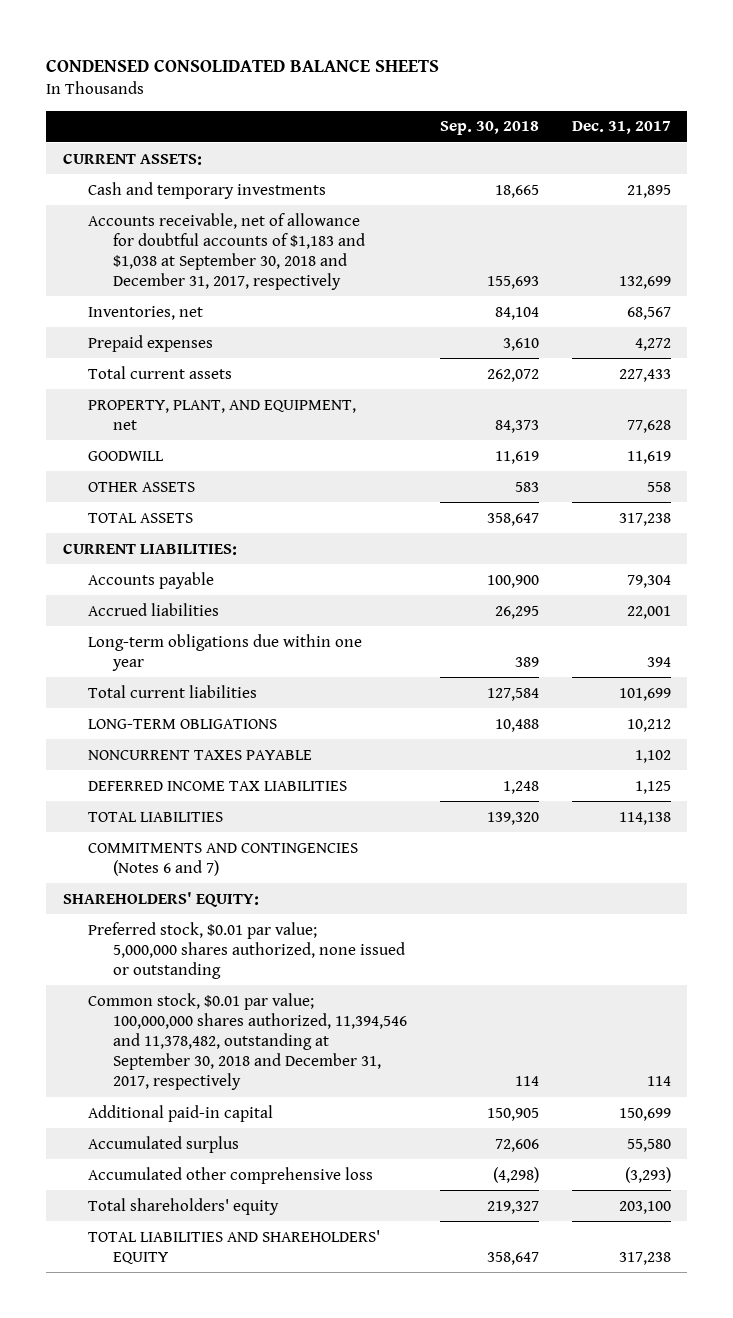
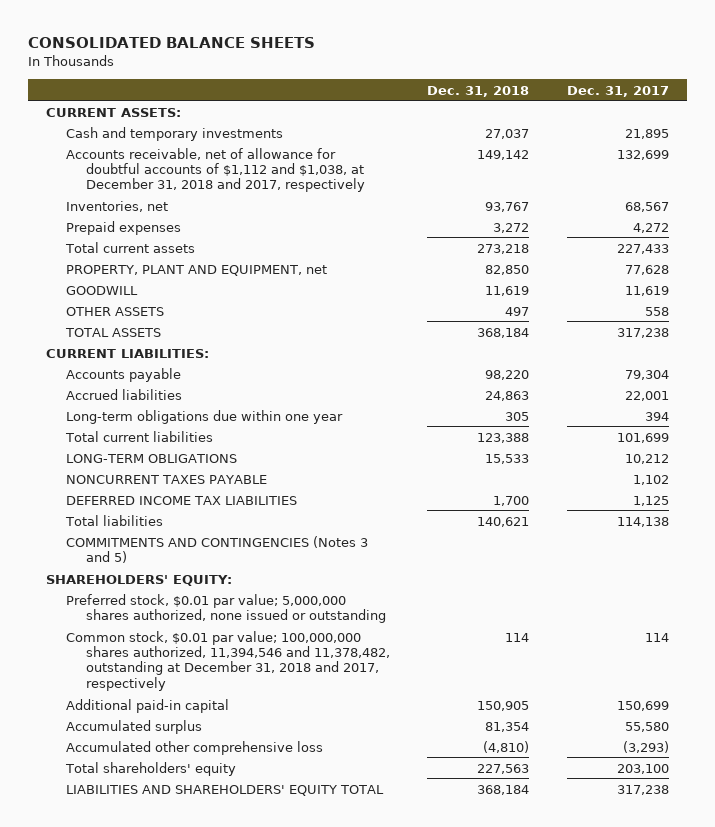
- CONDENSED CONSOLIDATED BALANCE SHEETS
+ CONSOLIDATED BALANCE SHEETS
- | Sep. 30, 2018 | Dec. 31, 2017
+ | Dec. 31, 2018 | Dec. 31, 2017
- Accounts receivable, net of allowance for doubtful accounts of $1,183 and $1,038 at September 30, 2018 and December 31, 2017, respectively | 155,693 | 132,699
+ Accounts receivable, net of allowance for doubtful accounts of $1,112 and $1,038, at December 31, 2018 and 2017, respectively | 149,142 | 132,699
- PROPERTY, PLANT, AND EQUIPMENT, net | 84,373 | 77,628
+ PROPERTY, PLANT AND EQUIPMENT, net | 82,850 | 77,628
- TOTAL LIABILITIES | 139,320 | 114,138
- COMMITMENTS AND CONTINGENCIES (Notes 6 and 7)
+ Total liabilities | 140,621 | 114,138
+ COMMITMENTS AND CONTINGENCIES (Notes 3 and 5)
- Common stock, $0.01 par value; 100,000,000 shares authorized, 11,394,546 and 11,378,482, outstanding at September 30, 2018 and December 31, 2017, respectively | 114 | 114
+ Common stock, $0.01 par value; 100,000,000 shares authorized, 11,394,546 and 11,378,482, outstanding at December 31, 2018 and 2017, respectively | 114 | 114
- TOTAL LIABILITIES AND SHAREHOLDERS' EQUITY | 358,647 | 317,238
+ LIABILITIES AND SHAREHOLDERS' EQUITY TOTAL | 368,184 | 317,238

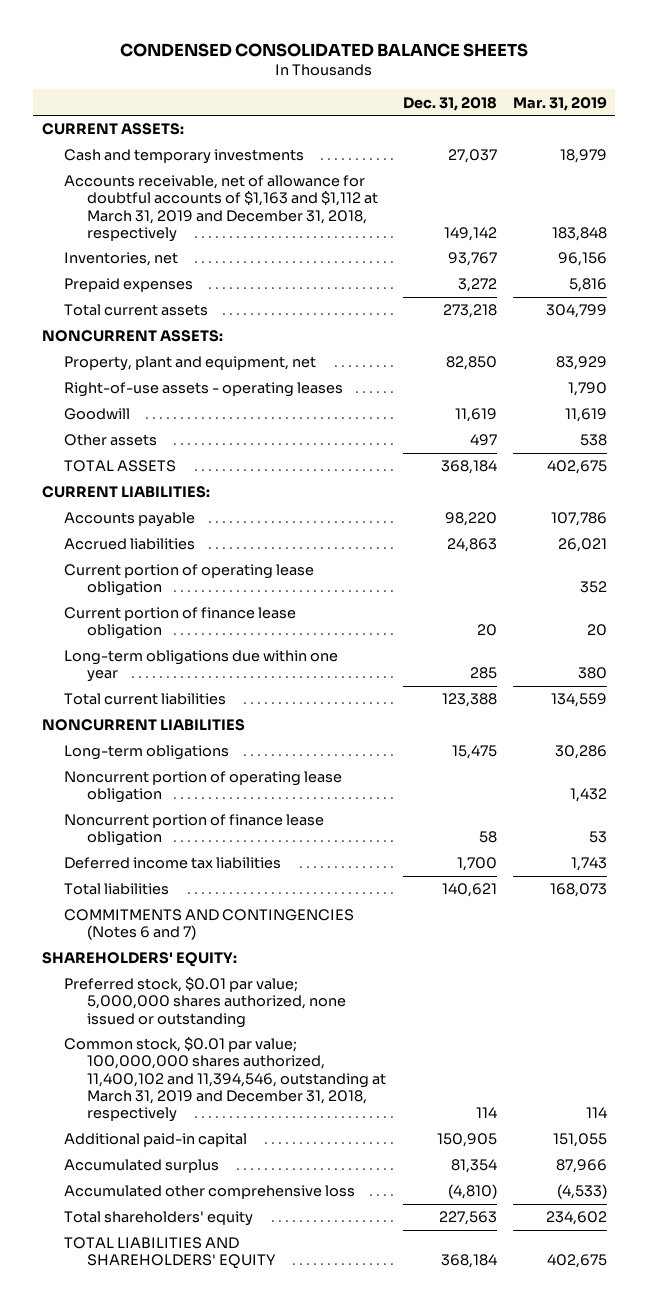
- CONSOLIDATED BALANCE SHEETS
+ CONDENSED CONSOLIDATED BALANCE SHEETS
- | Dec. 31, 2018 | Dec. 31, 2017
+ | Dec. 31, 2018 | Mar. 31, 2019
- Accounts receivable, net of allowance for doubtful accounts of $1,112 and $1,038, at December 31, 2018 and 2017, respectively | 149,142 | 132,699
+ Accounts receivable, net of allowance for doubtful accounts of $1,163 and $1,112 at March 31, 2019 and December 31, 2018, respectively | 149,142 | 183,848
- PROPERTY, PLANT AND EQUIPMENT, net | 82,850 | 77,628
- GOODWILL | 11,619 | 11,619
- OTHER ASSETS | 497 | 558
+ NONCURRENT ASSETS:
+ Property, plant and equipment, net | 82,850 | 83,929
+ Right-of-use assets - operating leases | | 1,790
+ Goodwill | 11,619 | 11,619
+ Other assets | 497 | 538
- Long-term obligations due within one year | 305 | 394
+ Current portion of operating lease obligation | | 352
+ Current portion of finance lease obligation | 20 | 20
+ Long-term obligations due within one year | 285 | 380
- LONG-TERM OBLIGATIONS | 15,533 | 10,212
- NONCURRENT TAXES PAYABLE | | 1,102
- DEFERRED INCOME TAX LIABILITIES | 1,700 | 1,125
+ NONCURRENT LIABILITIES
+ Long-term obligations | 15,475 | 30,286
+ Noncurrent portion of operating lease obligation | | 1,432
+ Noncurrent portion of finance lease obligation | 58 | 53
+ Deferred income tax liabilities | 1,700 | 1,743
- COMMITMENTS AND CONTINGENCIES (Notes 3 and 5)
+ COMMITMENTS AND CONTINGENCIES (Notes 6 and 7)
- Common stock, $0.01 par value; 100,000,000 shares authorized, 11,394,546 and 11,378,482, outstanding at December 31, 2018 and 2017, respectively | 114 | 114
+ Common stock, $0.01 par value; 100,000,000 shares authorized, 11,400,102 and 11,394,546, outstanding at March 31, 2019 and December 31, 2018, respectively | 114 | 114
- LIABILITIES AND SHAREHOLDERS' EQUITY TOTAL | 368,184 | 317,238
+ TOTAL LIABILITIES AND SHAREHOLDERS' EQUITY | 368,184 | 402,675

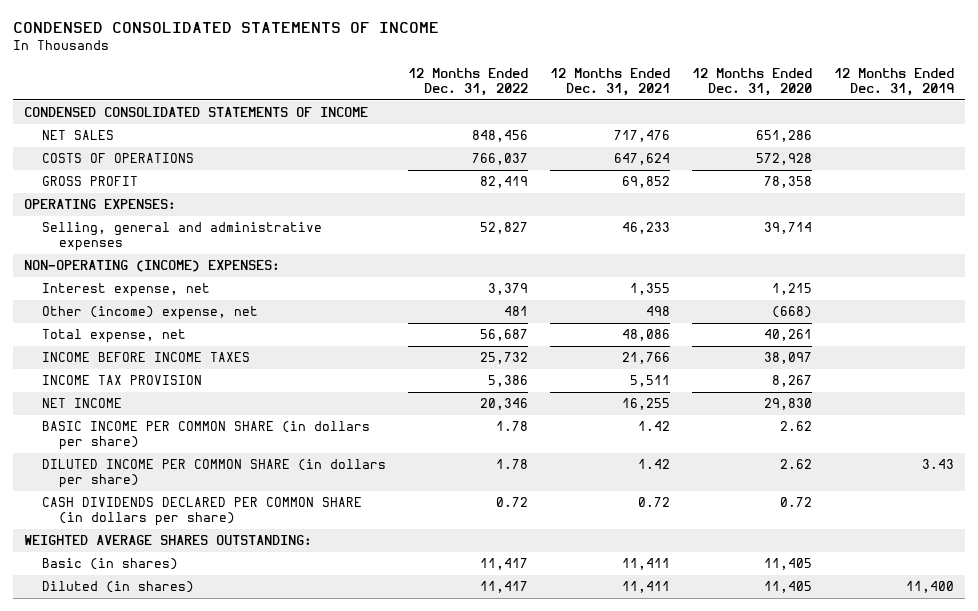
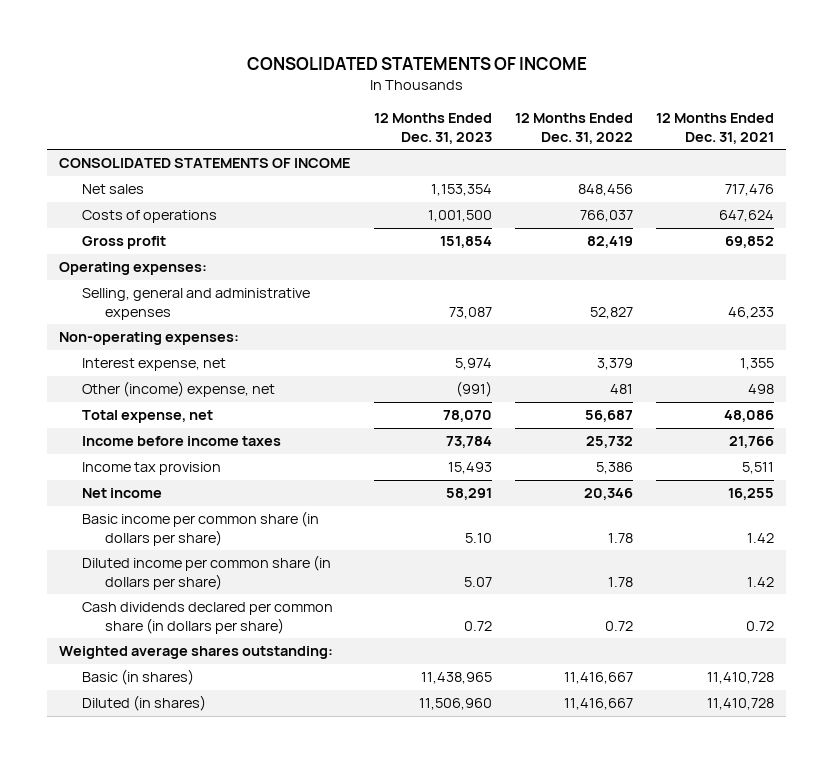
- CONDENSED CONSOLIDATED STATEMENTS OF INCOME
+ CONSOLIDATED STATEMENTS OF INCOME
- | 12 Months Ended Dec. 31, 2022 | 12 Months Ended Dec. 31, 2021 | 12 Months Ended Dec. 31, 2020 | 12 Months Ended Dec. 31, 2019
+ | 12 Months Ended Dec. 31, 2023 | 12 Months Ended Dec. 31, 2022 | 12 Months Ended Dec. 31, 2021
- CONDENSED CONSOLIDATED STATEMENTS OF INCOME
- NET SALES | 848,456 | 717,476 | 651,286 |
- COSTS OF OPERATIONS | 766,037 | 647,624 | 572,928 |
- GROSS PROFIT | 82,419 | 69,852 | 78,358 |
- OPERATING EXPENSES:
+ CONSOLIDATED STATEMENTS OF INCOME
+ Net sales | 1,153,354 | 848,456 | 717,476
+ Costs of operations | 1,001,500 | 766,037 | 647,624
+ Gross profit | 151,854 | 82,419 | 69,852
+ Operating expenses:
- NON-OPERATING (INCOME) EXPENSES:
+ Non-operating expenses:
- INCOME BEFORE INCOME TAXES | 25,732 | 21,766 | 38,097 |
- INCOME TAX PROVISION | 5,386 | 5,511 | 8,267 |
- NET INCOME | 20,346 | 16,255 | 29,830 |
- BASIC INCOME PER COMMON SHARE (in dollars per share) | 1.78 | 1.42 | 2.62 |
- DILUTED INCOME PER COMMON SHARE (in dollars per share) | 1.78 | 1.42 | 2.62 | 3.43
- CASH DIVIDENDS DECLARED PER COMMON SHARE (in dollars per share) | 0.72 | 0.72 | 0.72 |
- WEIGHTED AVERAGE SHARES OUTSTANDING:
- Basic (in shares) | 11,417 | 11,411 | 11,405 |
- Diluted (in shares) | 11,417 | 11,411 | 11,405 | 11,400
+ Income before income taxes | 73,784 | 25,732 | 21,766
+ Income tax provision | 15,493 | 5,386 | 5,511
+ Net income | 58,291 | 20,346 | 16,255
+ Basic income per common share (in dollars per share) | 5.10 | 1.78 | 1.42
+ Diluted income per common share (in dollars per share) | 5.07 | 1.78 | 1.42
+ Cash dividends declared per common share (in dollars per share) | 0.72 | 0.72 | 0.72
+ Weighted average shares outstanding:
+ Basic (in shares) | 11,438,965 | 11,416,667 | 11,410,728
+ Diluted (in shares) | 11,506,960 | 11,416,667 | 11,410,728

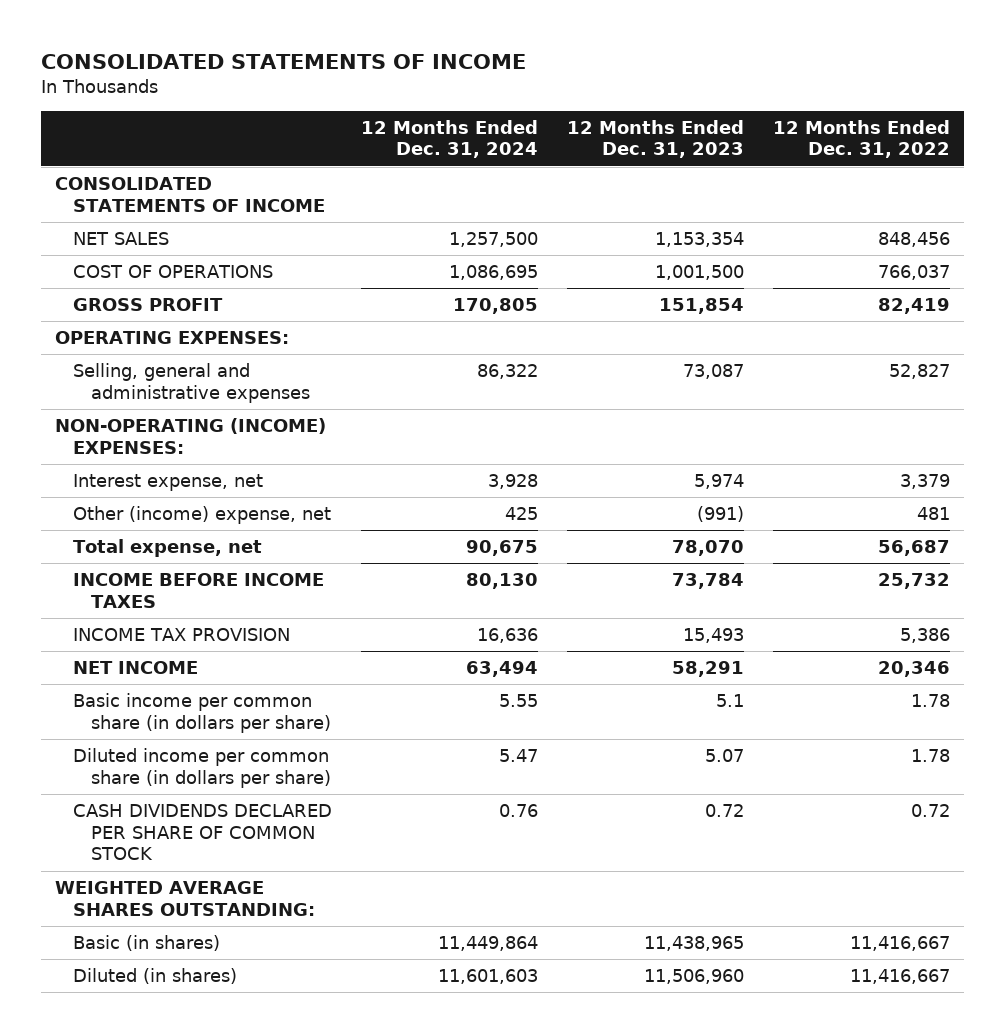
- | 12 Months Ended Dec. 31, 2023 | 12 Months Ended Dec. 31, 2022 | 12 Months Ended Dec. 31, 2021
+ | 12 Months Ended Dec. 31, 2024 | 12 Months Ended Dec. 31, 2023 | 12 Months Ended Dec. 31, 2022
- Net sales | 1,153,354 | 848,456 | 717,476
- Costs of operations | 1,001,500 | 766,037 | 647,624
- Gross profit | 151,854 | 82,419 | 69,852
- Operating expenses:
+ NET SALES | 1,257,500 | 1,153,354 | 848,456
+ COST OF OPERATIONS | 1,086,695 | 1,001,500 | 766,037
+ GROSS PROFIT | 170,805 | 151,854 | 82,419
+ OPERATING EXPENSES:
- Non-operating expenses:
+ NON-OPERATING (INCOME) EXPENSES:
- Income before income taxes | 73,784 | 25,732 | 21,766
- Income tax provision | 15,493 | 5,386 | 5,511
- Net income | 58,291 | 20,346 | 16,255
- Basic income per common share (in dollars per share) | 5.10 | 1.78 | 1.42
+ INCOME BEFORE INCOME TAXES | 80,130 | 73,784 | 25,732
+ INCOME TAX PROVISION | 16,636 | 15,493 | 5,386
+ NET INCOME | 63,494 | 58,291 | 20,346
+ Basic income per common share (in dollars per share) | 5.55 | 5.1 | 1.78
- Cash dividends declared per common share (in dollars per share) | 0.72 | 0.72 | 0.72
- Weighted average shares outstanding:
+ CASH DIVIDENDS DECLARED PER SHARE OF COMMON STOCK | 0.76 | 0.72 | 0.72
+ WEIGHTED AVERAGE SHARES OUTSTANDING:

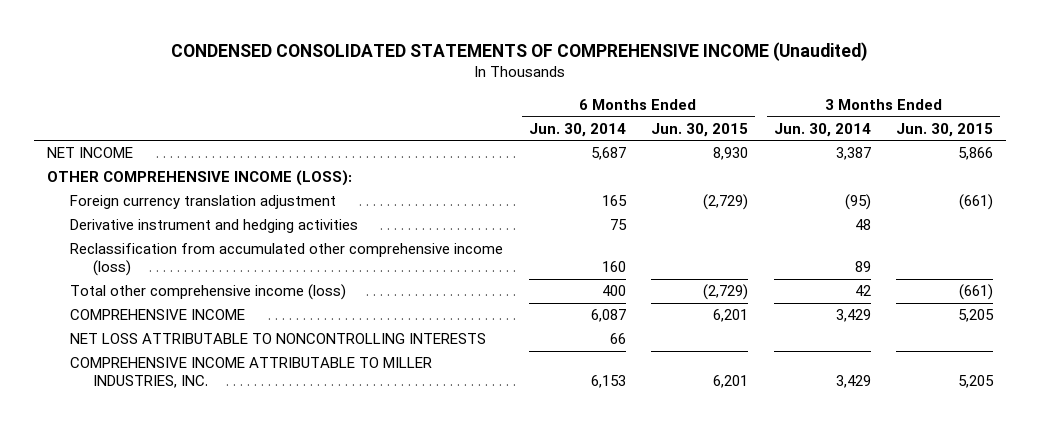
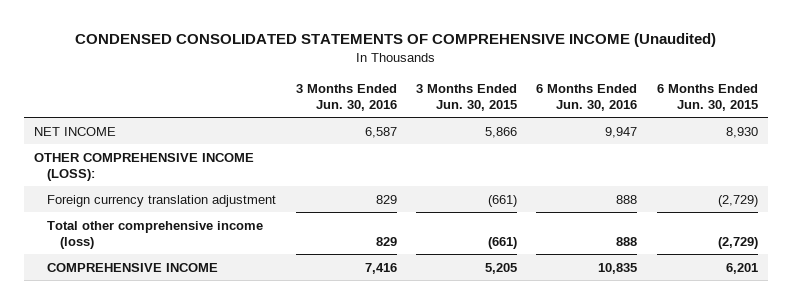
- | 6 Months Ended Jun. 30, 2014 | 6 Months Ended Jun. 30, 2015 | 3 Months Ended Jun. 30, 2014 | 3 Months Ended Jun. 30, 2015
+ | 3 Months Ended Jun. 30, 2016 | 3 Months Ended Jun. 30, 2015 | 6 Months Ended Jun. 30, 2016 | 6 Months Ended Jun. 30, 2015
- Derivative instrument and hedging activities | 75 | | 48 |
- Reclassification from accumulated other comprehensive income (loss) | 160 | | 89 |
- NET LOSS ATTRIBUTABLE TO NONCONTROLLING INTERESTS | 66 | | |
- COMPREHENSIVE INCOME ATTRIBUTABLE TO MILLER INDUSTRIES, INC. | 6,153 | 6,201 | 3,429 | 5,205

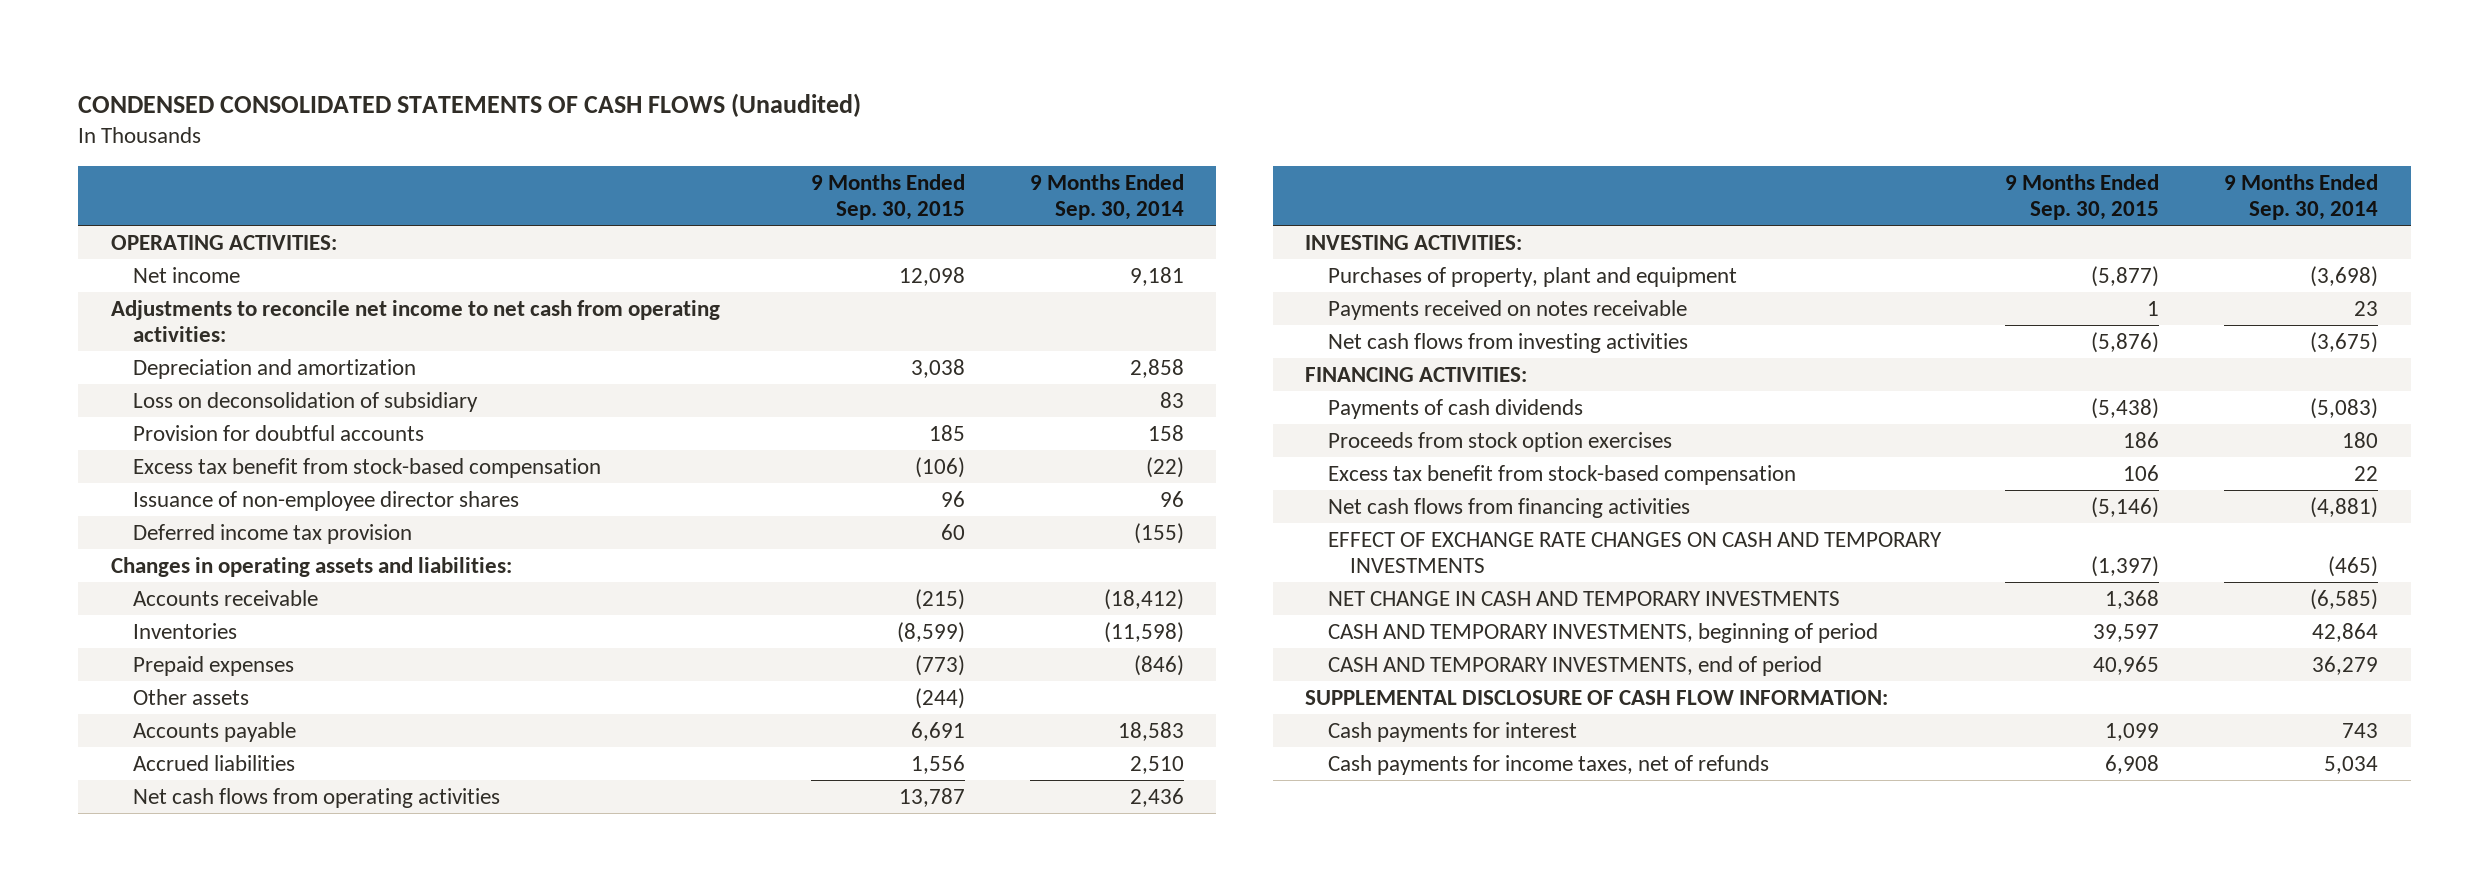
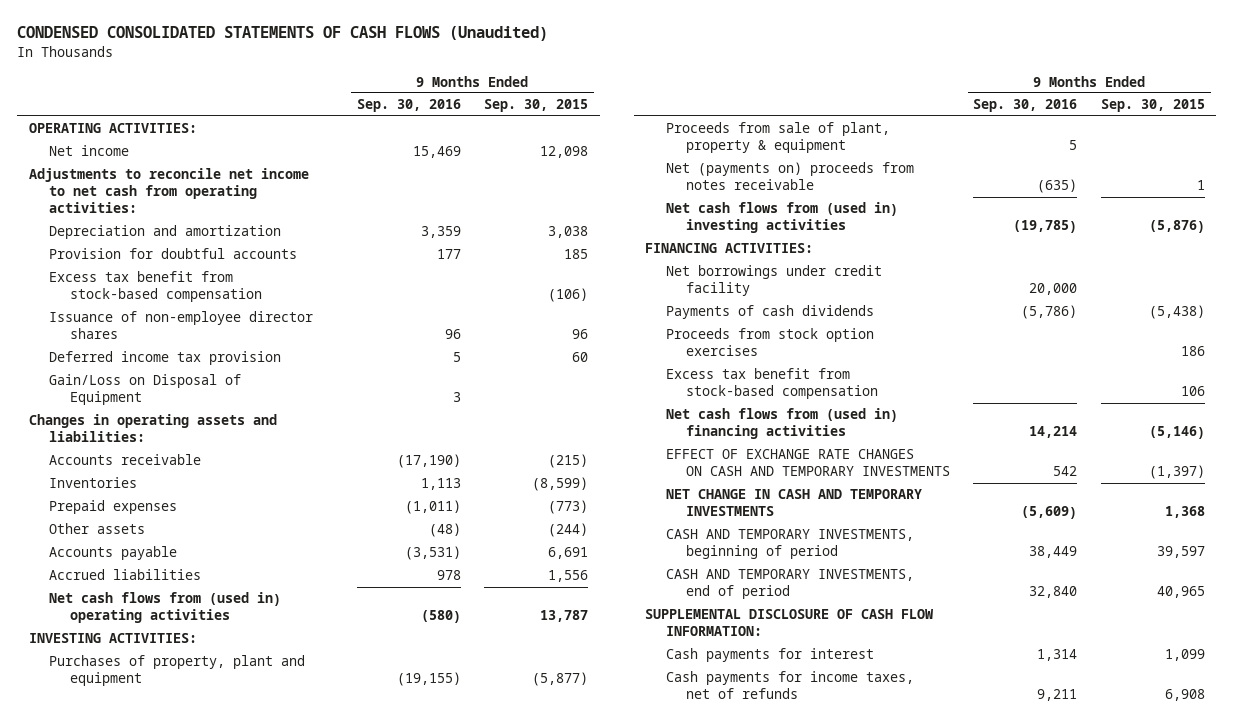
- | 9 Months Ended Sep. 30, 2015 | 9 Months Ended Sep. 30, 2014
+ | 9 Months Ended Sep. 30, 2016 | 9 Months Ended Sep. 30, 2015
- Loss on deconsolidation of subsidiary | | 83
+ Gain/Loss on Disposal of Equipment | 3 |
- Net cash flows from operating activities | 13,787 | 2,436
+ Net cash flows from (used in) operating activities | (580) | 13,787
- Payments received on notes receivable | 1 | 23
- Net cash flows from investing activities | (5,876) | (3,675)
+ Proceeds from sale of plant, property & equipment | 5 |
+ Net (payments on) proceeds from notes receivable | (635) | 1
+ Net cash flows from (used in) investing activities | (19,785) | (5,876)
+ Net borrowings under credit facility | 20,000 |
- Net cash flows from financing activities | (5,146) | (4,881)
+ Net cash flows from (used in) financing activities | 14,214 | (5,146)

